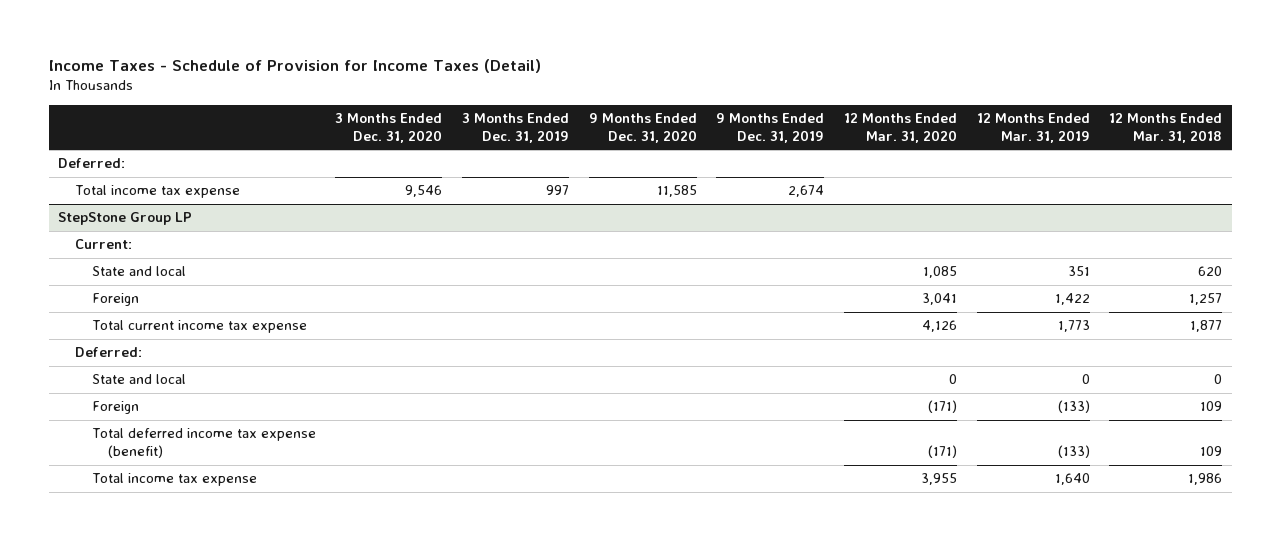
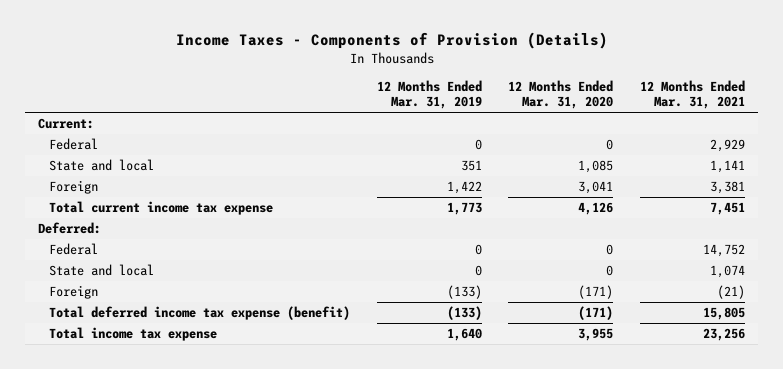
- Income Taxes - Schedule of Provision for Income Taxes (Detail)
+ Income Taxes - Components of Provision (Details)
- | 3 Months Ended Dec. 31, 2020 | 3 Months Ended Dec. 31, 2019 | 9 Months Ended Dec. 31, 2020 | 9 Months Ended Dec. 31, 2019 | 12 Months Ended Mar. 31, 2020 | 12 Months Ended Mar. 31, 2019 | 12 Months Ended Mar. 31, 2018
+ | 12 Months Ended Mar. 31, 2019 | 12 Months Ended Mar. 31, 2020 | 12 Months Ended Mar. 31, 2021
- Deferred:
- Total income tax expense | 9,546 | 997 | 11,585 | 2,674 | | |
- StepStone Group LP
+ Federal | 0 | 0 | 2,929
+ Federal | 0 | 0 | 14,752

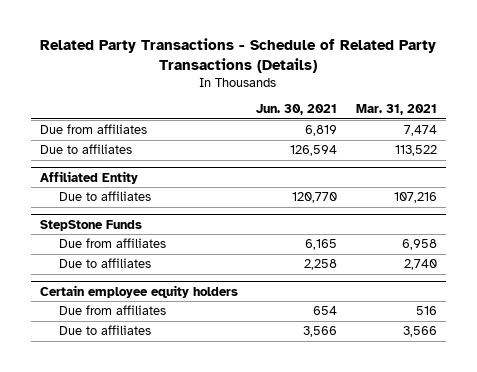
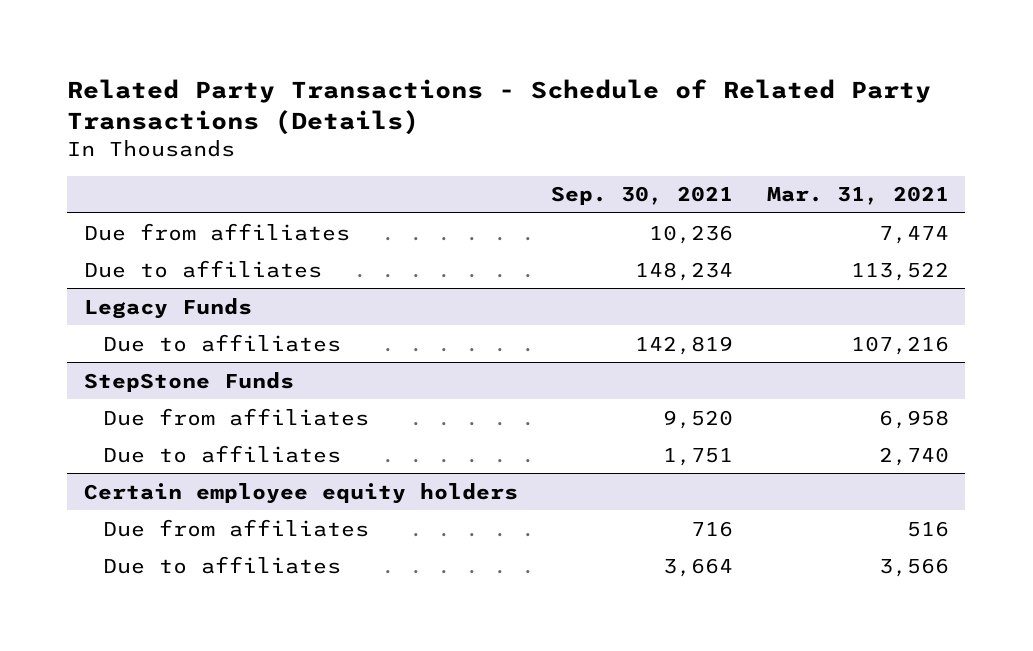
- | Jun. 30, 2021 | Mar. 31, 2021
+ | Sep. 30, 2021 | Mar. 31, 2021
- Affiliated Entity
+ Legacy Funds

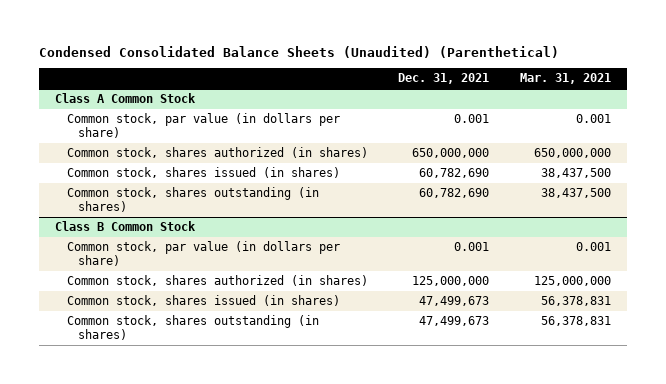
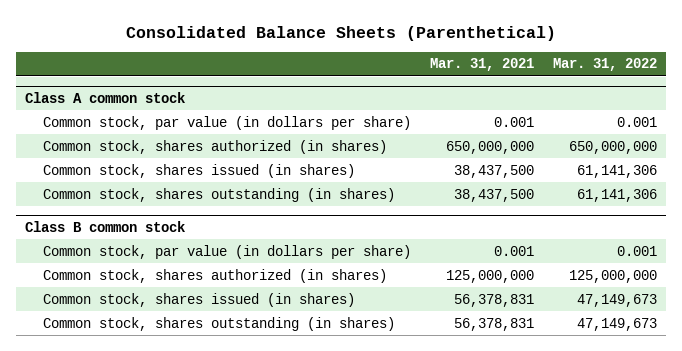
- Condensed Consolidated Balance Sheets (Unaudited) (Parenthetical)
+ Consolidated Balance Sheets (Parenthetical)
- | Dec. 31, 2021 | Mar. 31, 2021
+ | Mar. 31, 2021 | Mar. 31, 2022
- Class A Common Stock
+ Class A common stock
- Class B Common Stock
+ Class B common stock

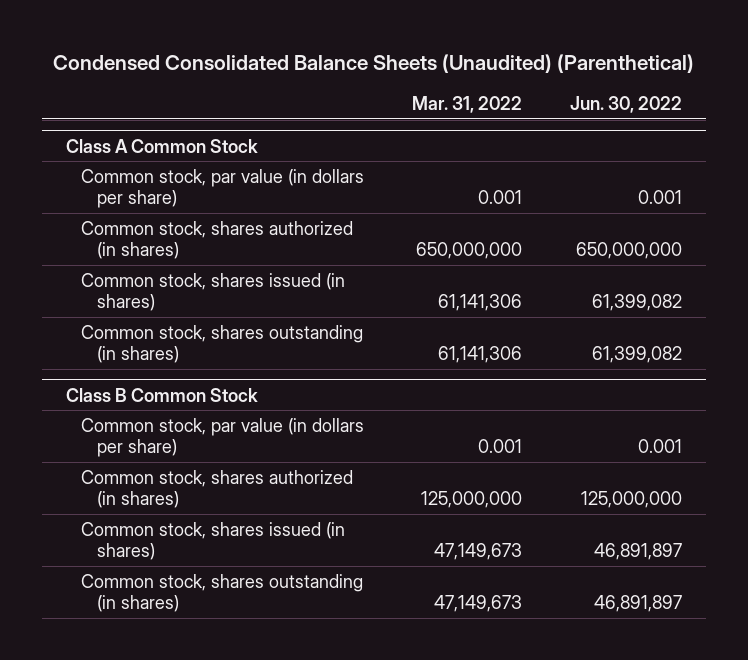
- Consolidated Balance Sheets (Parenthetical)
+ Condensed Consolidated Balance Sheets (Unaudited) (Parenthetical)
- | Mar. 31, 2021 | Mar. 31, 2022
+ | Mar. 31, 2022 | Jun. 30, 2022
- Class A common stock
+ Class A Common Stock
- Class B common stock
+ Class B Common Stock

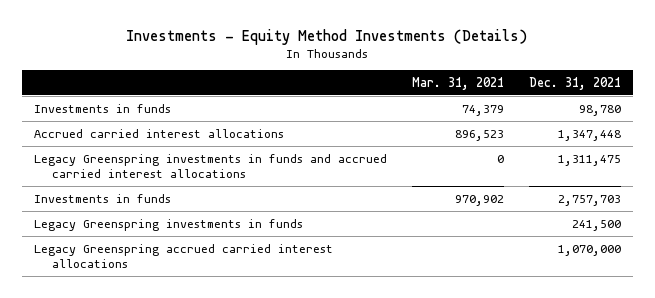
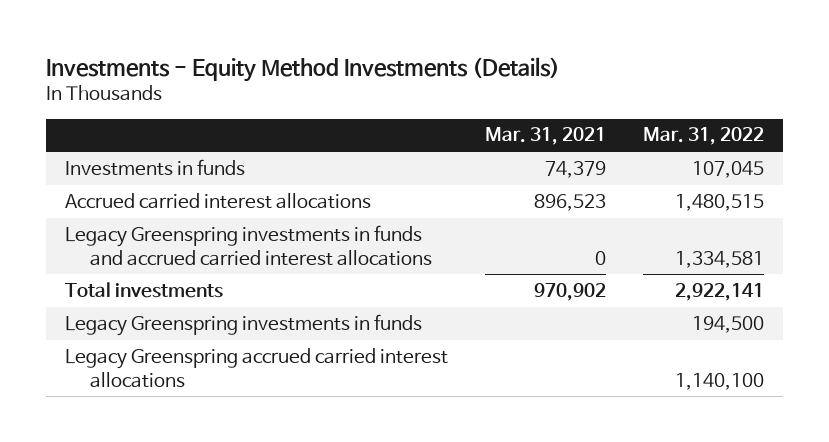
- | Mar. 31, 2021 | Dec. 31, 2021
+ | Mar. 31, 2021 | Mar. 31, 2022
- Investments in funds | 970,902 | 2,757,703
+ Total investments | 970,902 | 2,922,141

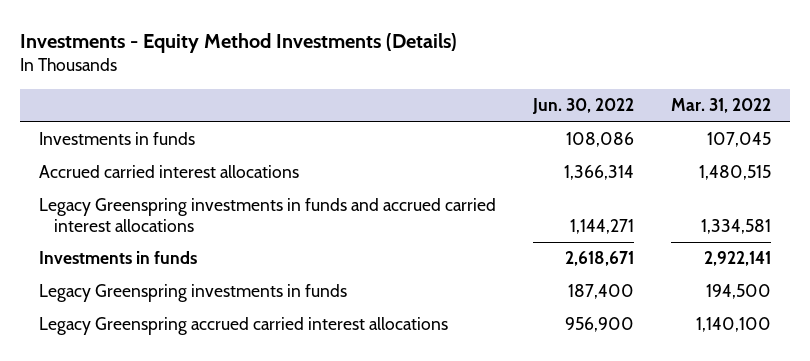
- | Mar. 31, 2021 | Mar. 31, 2022
+ | Jun. 30, 2022 | Mar. 31, 2022
- Total investments | 970,902 | 2,922,141
+ Investments in funds | 2,618,671 | 2,922,141

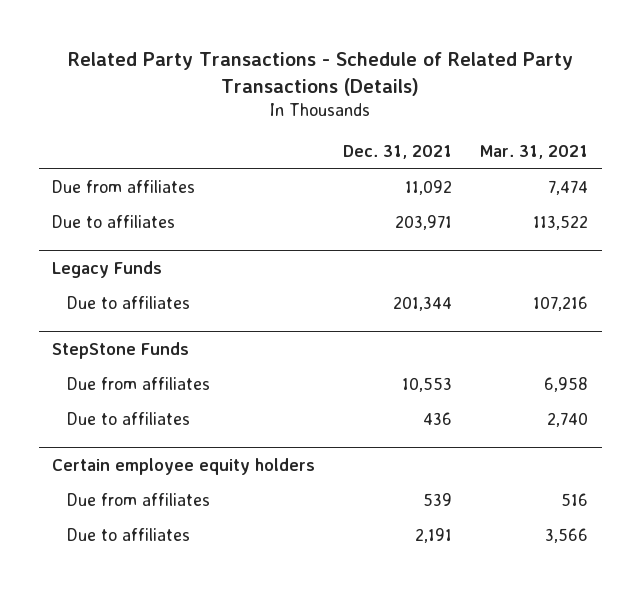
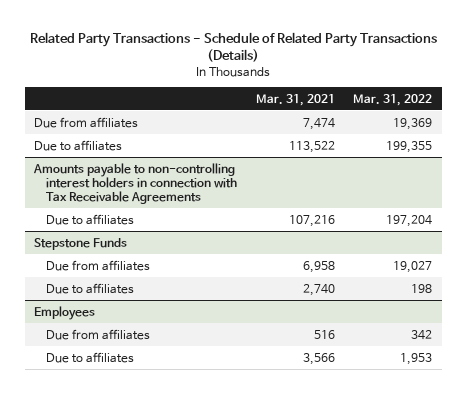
- | Dec. 31, 2021 | Mar. 31, 2021
+ | Mar. 31, 2021 | Mar. 31, 2022
- Legacy Funds
+ Amounts payable to non-controlling interest holders in connection with Tax Receivable Agreements
- StepStone Funds
+ Stepstone Funds
- Certain employee equity holders
+ Employees

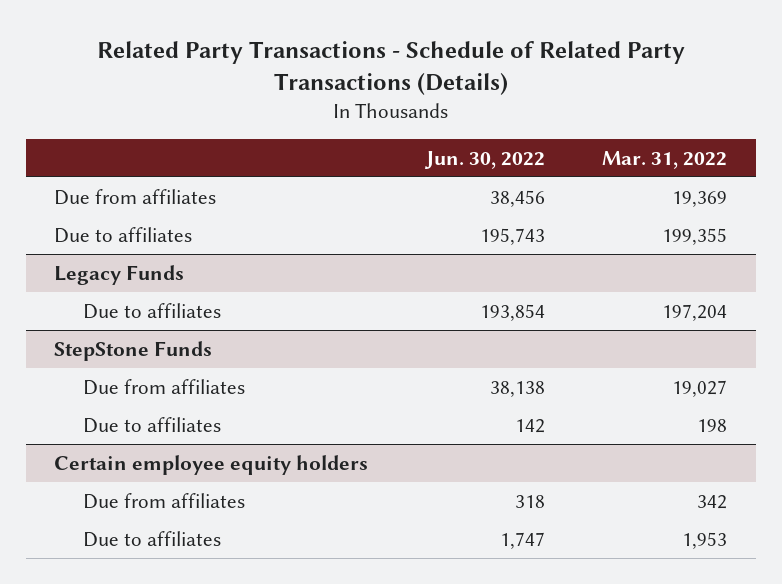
- | Mar. 31, 2021 | Mar. 31, 2022
+ | Jun. 30, 2022 | Mar. 31, 2022
- Amounts payable to non-controlling interest holders in connection with Tax Receivable Agreements
+ Legacy Funds
- Stepstone Funds
+ StepStone Funds
- Employees
+ Certain employee equity holders

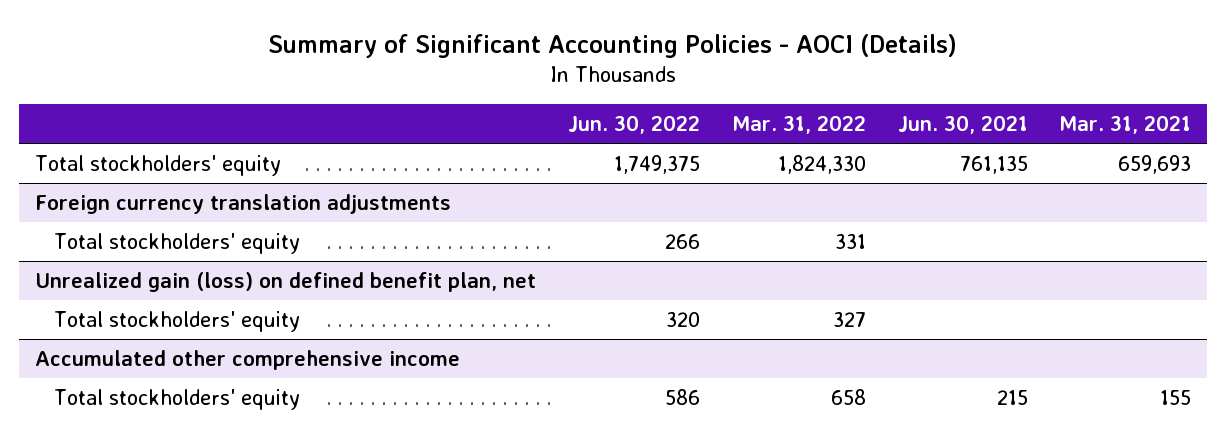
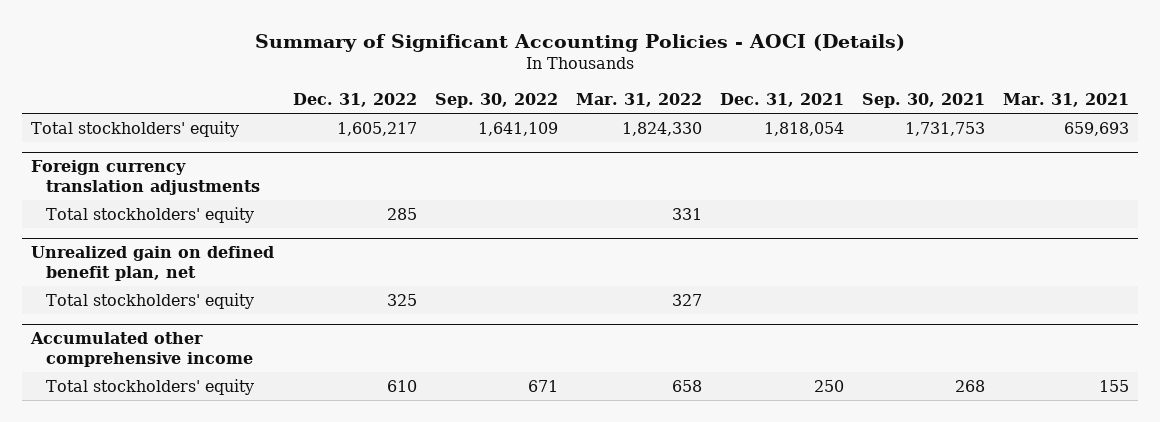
- | Jun. 30, 2022 | Mar. 31, 2022 | Jun. 30, 2021 | Mar. 31, 2021
+ | Dec. 31, 2022 | Sep. 30, 2022 | Mar. 31, 2022 | Dec. 31, 2021 | Sep. 30, 2021 | Mar. 31, 2021
- Unrealized gain (loss) on defined benefit plan, net
+ Unrealized gain on defined benefit plan, net

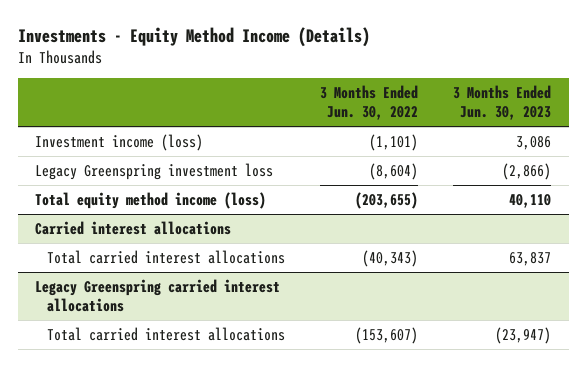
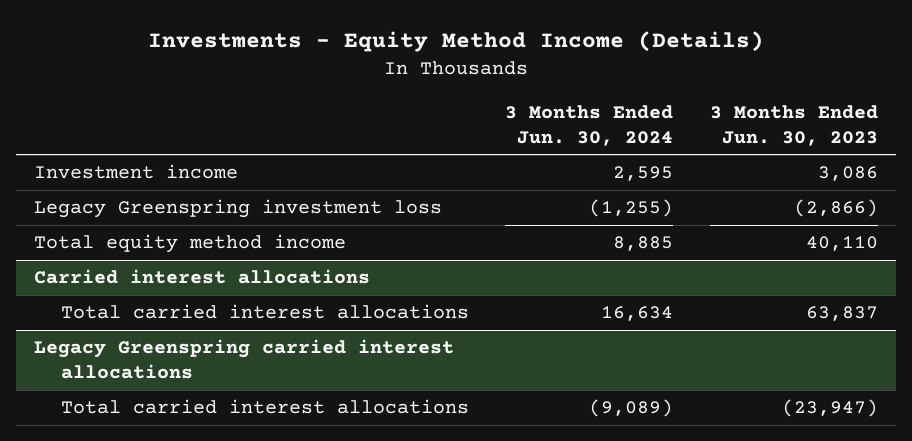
- | 3 Months Ended Jun. 30, 2022 | 3 Months Ended Jun. 30, 2023
+ | 3 Months Ended Jun. 30, 2024 | 3 Months Ended Jun. 30, 2023
- Investment income (loss) | (1,101) | 3,086
+ Investment income | 2,595 | 3,086
- Total equity method income (loss) | (203,655) | 40,110
+ Total equity method income | 8,885 | 40,110

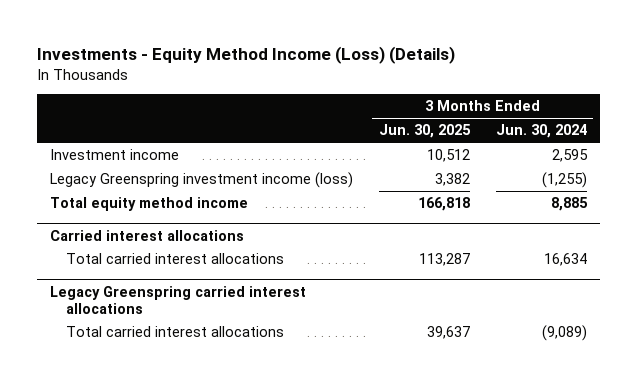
- Investments - Equity Method Income (Details)
+ Investments - Equity Method Income (Loss) (Details)
- | 3 Months Ended Jun. 30, 2024 | 3 Months Ended Jun. 30, 2023
+ | 3 Months Ended Jun. 30, 2025 | 3 Months Ended Jun. 30, 2024
- Legacy Greenspring investment loss | (1,255) | (2,866)
+ Legacy Greenspring investment income (loss) | 3,382 | (1,255)

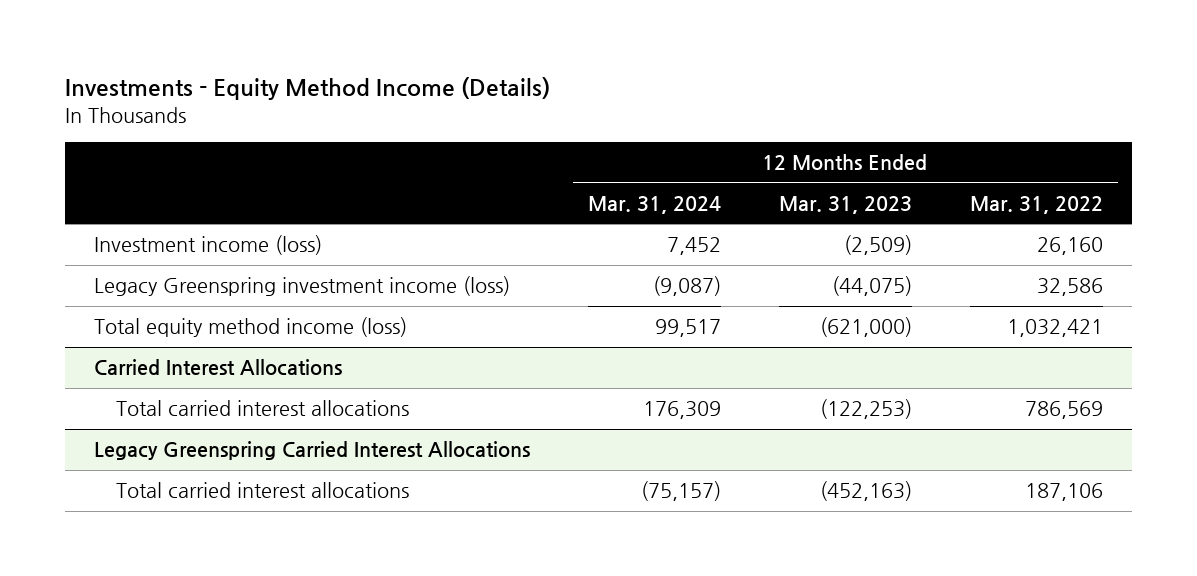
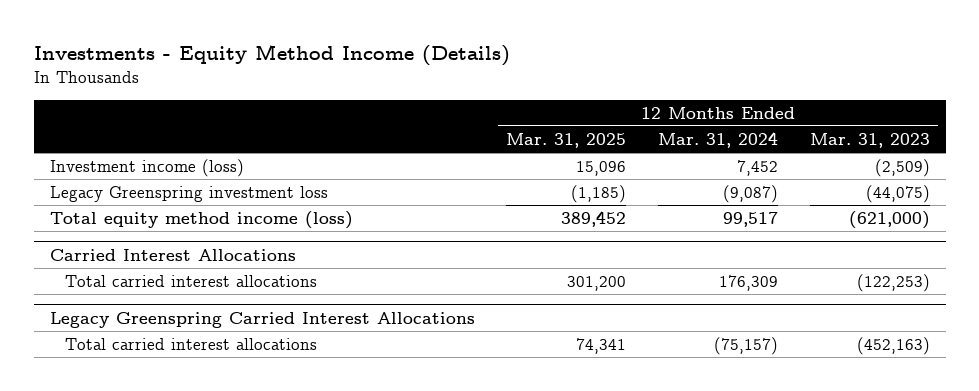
- | 12 Months Ended Mar. 31, 2024 | 12 Months Ended Mar. 31, 2023 | 12 Months Ended Mar. 31, 2022
+ | 12 Months Ended Mar. 31, 2025 | 12 Months Ended Mar. 31, 2024 | 12 Months Ended Mar. 31, 2023
- Legacy Greenspring investment income (loss) | (9,087) | (44,075) | 32,586
+ Legacy Greenspring investment loss | (1,185) | (9,087) | (44,075)

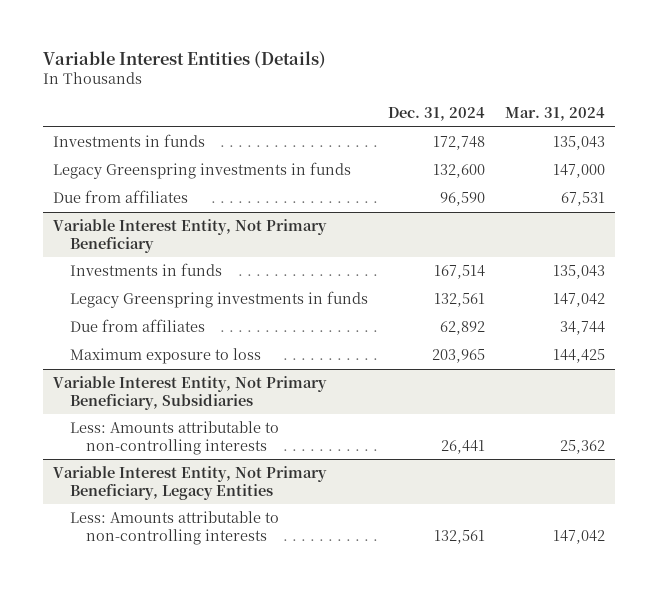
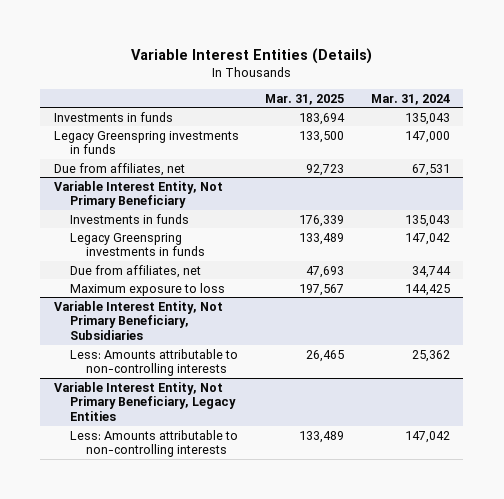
- | Dec. 31, 2024 | Mar. 31, 2024
+ | Mar. 31, 2025 | Mar. 31, 2024
- Due from affiliates | 96,590 | 67,531
+ Due from affiliates, net | 92,723 | 67,531
@ Variable Interest Entity, Not Primary Beneficiary
- Due from affiliates | 62,892 | 34,744
+ Due from affiliates, net | 47,693 | 34,744

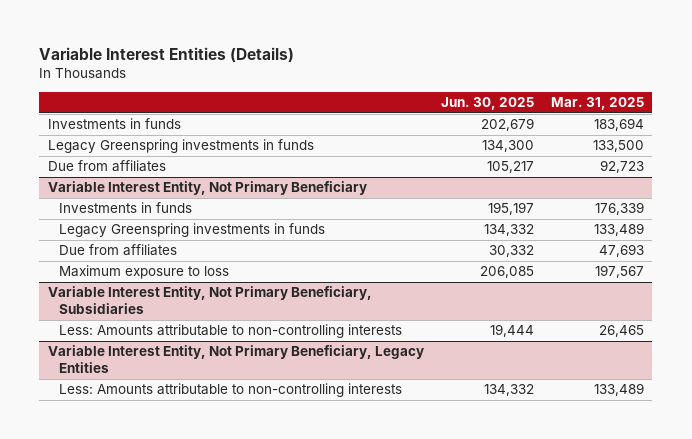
- | Mar. 31, 2025 | Mar. 31, 2024
+ | Jun. 30, 2025 | Mar. 31, 2025
- Due from affiliates, net | 92,723 | 67,531
+ Due from affiliates | 105,217 | 92,723
@ Variable Interest Entity, Not Primary Beneficiary
- Due from affiliates, net | 47,693 | 34,744
+ Due from affiliates | 30,332 | 47,693

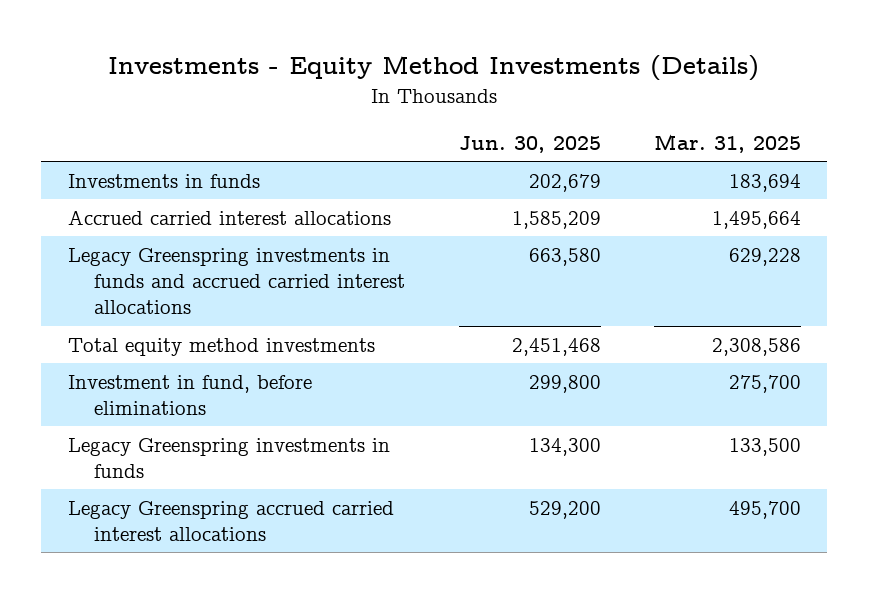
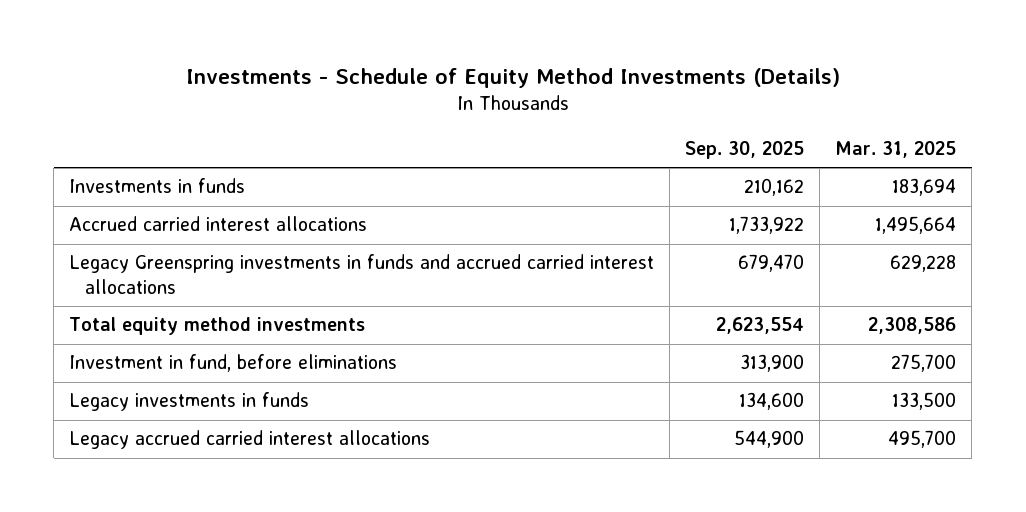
- Investments - Equity Method Investments (Details)
+ Investments - Schedule of Equity Method Investments (Details)
- | Jun. 30, 2025 | Mar. 31, 2025
+ | Sep. 30, 2025 | Mar. 31, 2025
- Legacy Greenspring investments in funds | 134,300 | 133,500
- Legacy Greenspring accrued carried interest allocations | 529,200 | 495,700
+ Legacy investments in funds | 134,600 | 133,500
+ Legacy accrued carried interest allocations | 544,900 | 495,700

